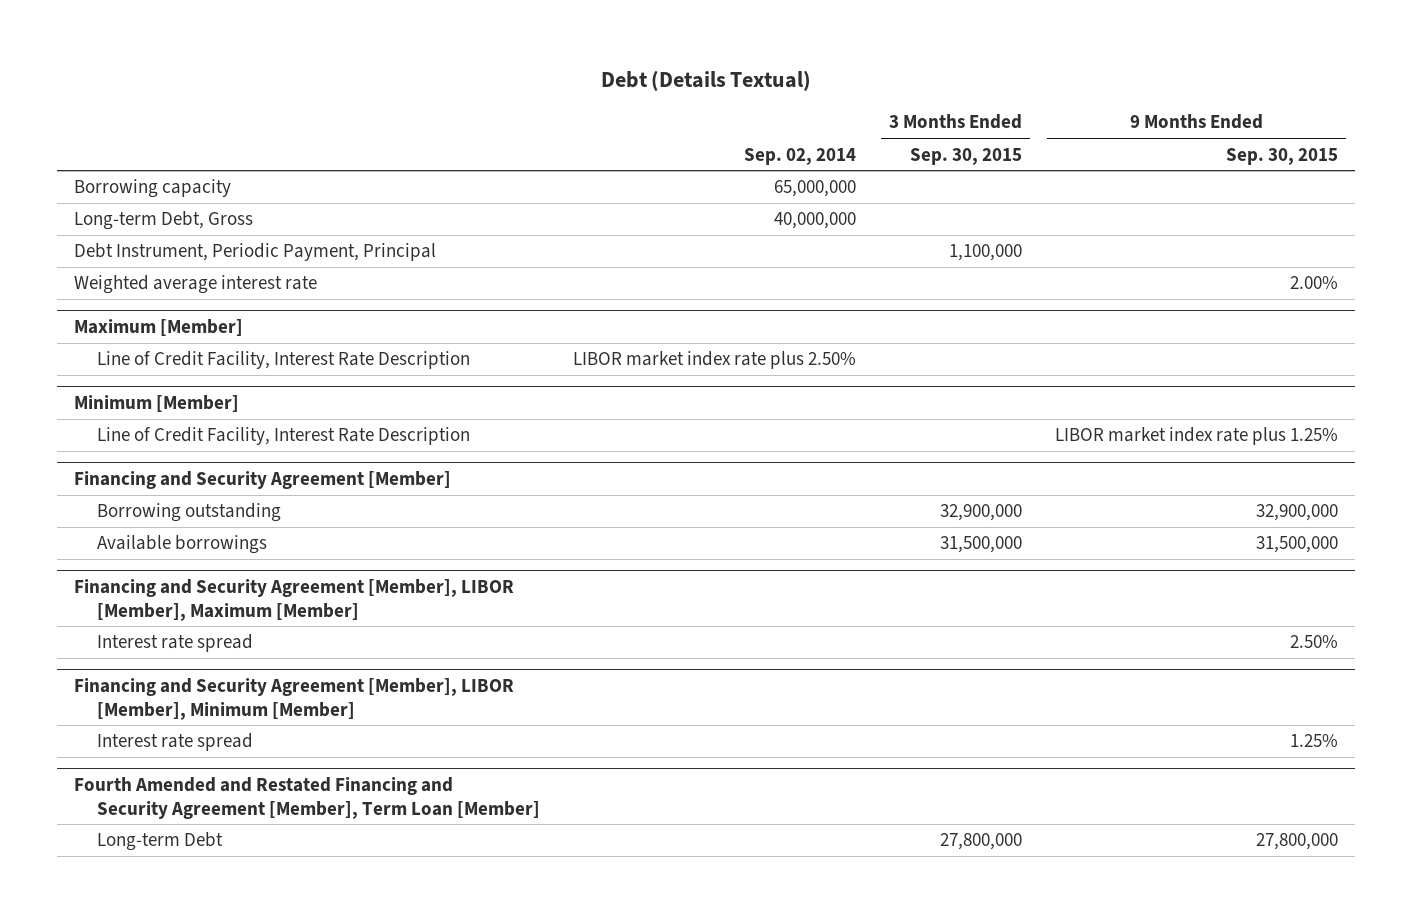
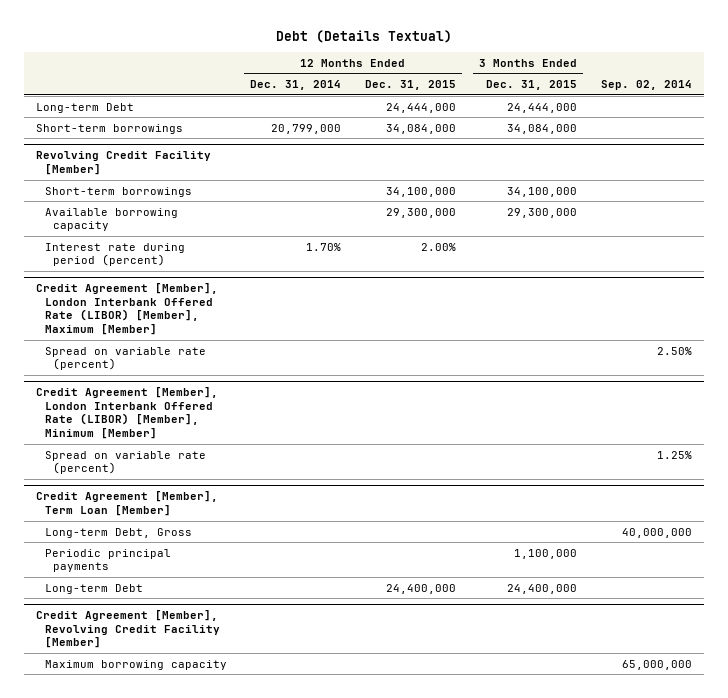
- | Sep. 02, 2014 | 3 Months Ended Sep. 30, 2015 | 9 Months Ended Sep. 30, 2015
+ | 12 Months Ended Dec. 31, 2014 | 12 Months Ended Dec. 31, 2015 | 3 Months Ended Dec. 31, 2015 | Sep. 02, 2014
- Borrowing capacity | 65,000,000 | |
- Long-term Debt, Gross | 40,000,000 | |
- Debt Instrument, Periodic Payment, Principal | | 1,100,000 |
- Weighted average interest rate | | | 2.00%
- Maximum [Member]
- Line of Credit Facility, Interest Rate Description | LIBOR market index rate plus 2.50% | |
- Minimum [Member]
- Line of Credit Facility, Interest Rate Description | | | LIBOR market index rate plus 1.25%
- Financing and Security Agreement [Member]
- Borrowing outstanding | | 32,900,000 | 32,900,000
- Available borrowings | | 31,500,000 | 31,500,000
- Financing and Security Agreement [Member], LIBOR [Member], Maximum [Member]
- Interest rate spread | | | 2.50%
- Financing and Security Agreement [Member], LIBOR [Member], Minimum [Member]
- Interest rate spread | | | 1.25%
- Fourth Amended and Restated Financing and Security Agreement [Member], Term Loan [Member]
- Long-term Debt | | 27,800,000 | 27,800,000
+ Long-term Debt | | 24,444,000 | 24,444,000 |
+ Short-term borrowings | 20,799,000 | 34,084,000 | 34,084,000 |
+ Revolving Credit Facility [Member]
+ Short-term borrowings | | 34,100,000 | 34,100,000 |
+ Available borrowing capacity | | 29,300,000 | 29,300,000 |
+ Interest rate during period (percent) | 1.70% | 2.00% | |
+ Credit Agreement [Member], London Interbank Offered Rate (LIBOR) [Member], Maximum [Member]
+ Spread on variable rate (percent) | | | | 2.50%
+ Credit Agreement [Member], London Interbank Offered Rate (LIBOR) [Member], Minimum [Member]
+ Spread on variable rate (percent) | | | | 1.25%
+ Credit Agreement [Member], Term Loan [Member]
+ Long-term Debt, Gross | | | | 40,000,000
+ Periodic principal payments | | | 1,100,000 |
+ Long-term Debt | | 24,400,000 | 24,400,000 |
+ Credit Agreement [Member], Revolving Credit Facility [Member]
+ Maximum borrowing capacity | | | | 65,000,000

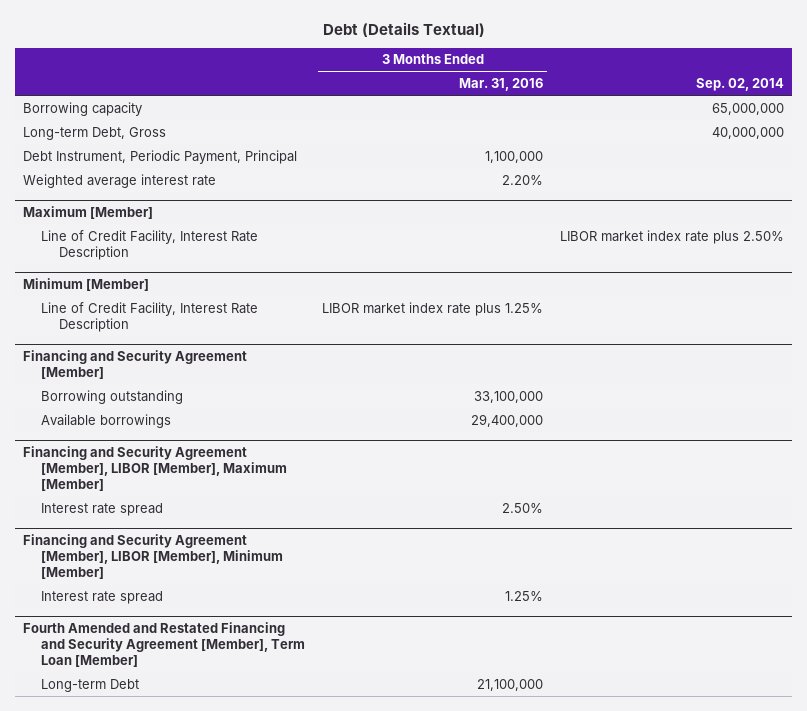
- | 12 Months Ended Dec. 31, 2014 | 12 Months Ended Dec. 31, 2015 | 3 Months Ended Dec. 31, 2015 | Sep. 02, 2014
+ | 3 Months Ended Mar. 31, 2016 | Sep. 02, 2014
- Long-term Debt | | 24,444,000 | 24,444,000 |
- Short-term borrowings | 20,799,000 | 34,084,000 | 34,084,000 |
- Revolving Credit Facility [Member]
- Short-term borrowings | | 34,100,000 | 34,100,000 |
- Available borrowing capacity | | 29,300,000 | 29,300,000 |
- Interest rate during period (percent) | 1.70% | 2.00% | |
- Credit Agreement [Member], London Interbank Offered Rate (LIBOR) [Member], Maximum [Member]
- Spread on variable rate (percent) | | | | 2.50%
- Credit Agreement [Member], London Interbank Offered Rate (LIBOR) [Member], Minimum [Member]
- Spread on variable rate (percent) | | | | 1.25%
- Credit Agreement [Member], Term Loan [Member]
- Long-term Debt, Gross | | | | 40,000,000
- Periodic principal payments | | | 1,100,000 |
- Long-term Debt | | 24,400,000 | 24,400,000 |
- Credit Agreement [Member], Revolving Credit Facility [Member]
- Maximum borrowing capacity | | | | 65,000,000
+ Borrowing capacity | | 65,000,000
+ Long-term Debt, Gross | | 40,000,000
+ Debt Instrument, Periodic Payment, Principal | 1,100,000 |
+ Weighted average interest rate | 2.20% |
+ Maximum [Member]
+ Line of Credit Facility, Interest Rate Description | | LIBOR market index rate plus 2.50%
+ Minimum [Member]
+ Line of Credit Facility, Interest Rate Description | LIBOR market index rate plus 1.25% |
+ Financing and Security Agreement [Member]
+ Borrowing outstanding | 33,100,000 |
+ Available borrowings | 29,400,000 |
+ Financing and Security Agreement [Member], LIBOR [Member], Maximum [Member]
+ Interest rate spread | 2.50% |
+ Financing and Security Agreement [Member], LIBOR [Member], Minimum [Member]
+ Interest rate spread | 1.25% |
+ Fourth Amended and Restated Financing and Security Agreement [Member], Term Loan [Member]
+ Long-term Debt | 21,100,000 |

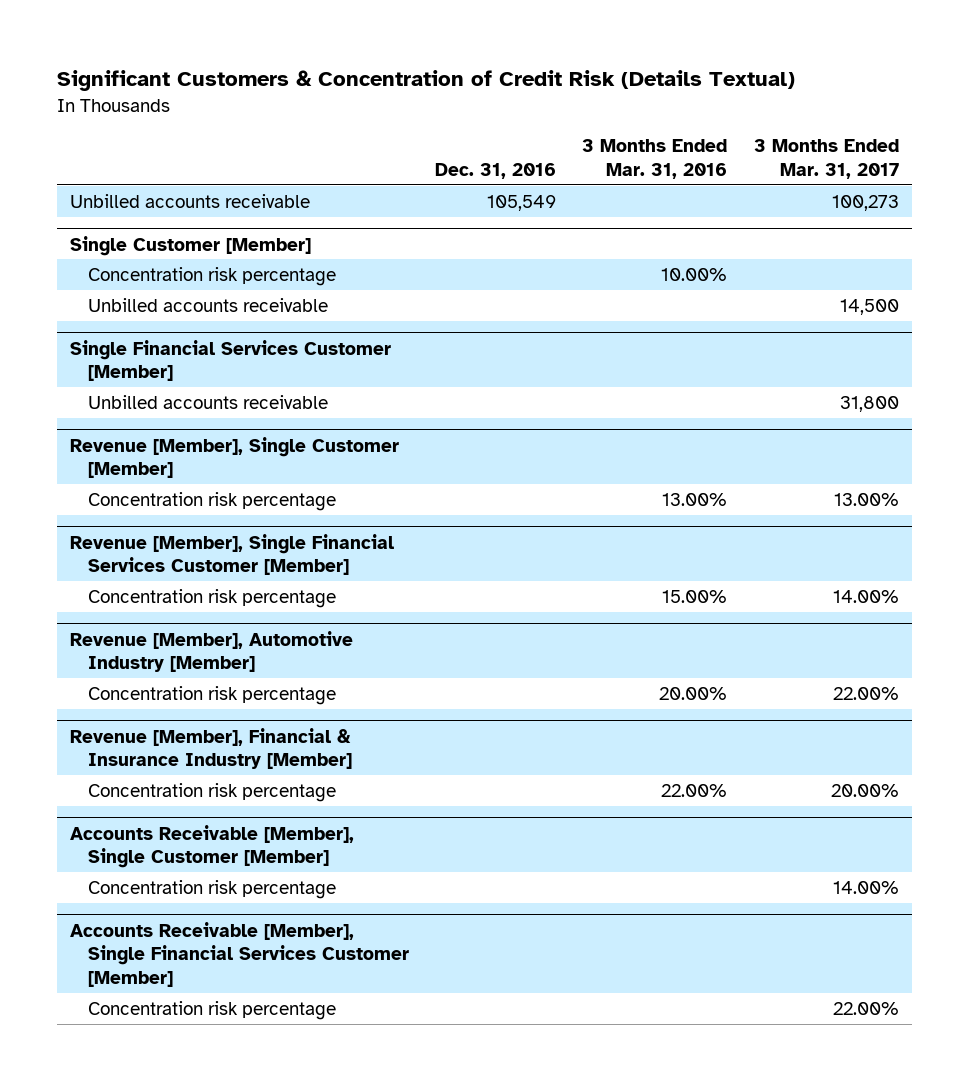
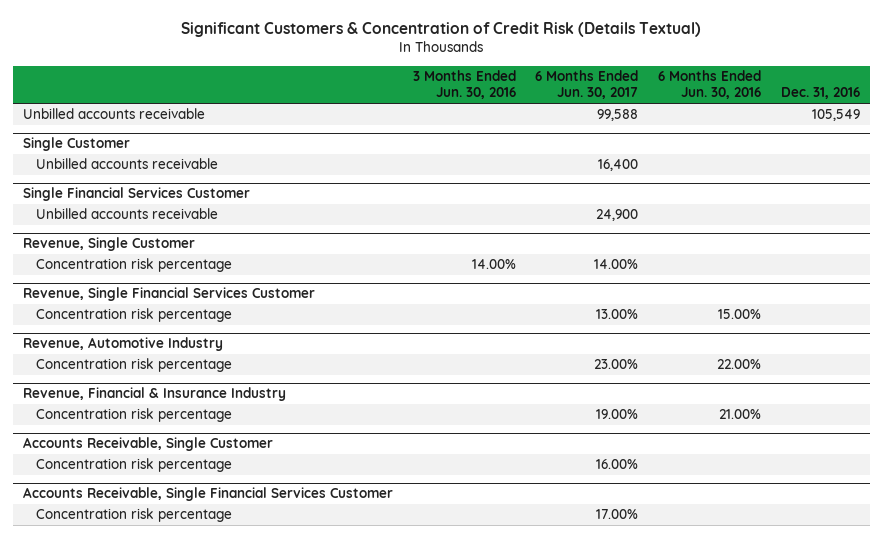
- | Dec. 31, 2016 | 3 Months Ended Mar. 31, 2016 | 3 Months Ended Mar. 31, 2017
+ | 3 Months Ended Jun. 30, 2016 | 6 Months Ended Jun. 30, 2017 | 6 Months Ended Jun. 30, 2016 | Dec. 31, 2016
- Single Customer [Member]
- Concentration risk percentage | | 10.00% |
+ Single Customer
- Single Financial Services Customer [Member]
+ Single Financial Services Customer
- Revenue [Member], Single Customer [Member]
+ Revenue, Single Customer
- Revenue [Member], Single Financial Services Customer [Member]
+ Revenue, Single Financial Services Customer
- Revenue [Member], Automotive Industry [Member]
+ Revenue, Automotive Industry
- Revenue [Member], Financial & Insurance Industry [Member]
+ Revenue, Financial & Insurance Industry
- Accounts Receivable [Member], Single Customer [Member]
+ Accounts Receivable, Single Customer
- Accounts Receivable [Member], Single Financial Services Customer [Member]
+ Accounts Receivable, Single Financial Services Customer

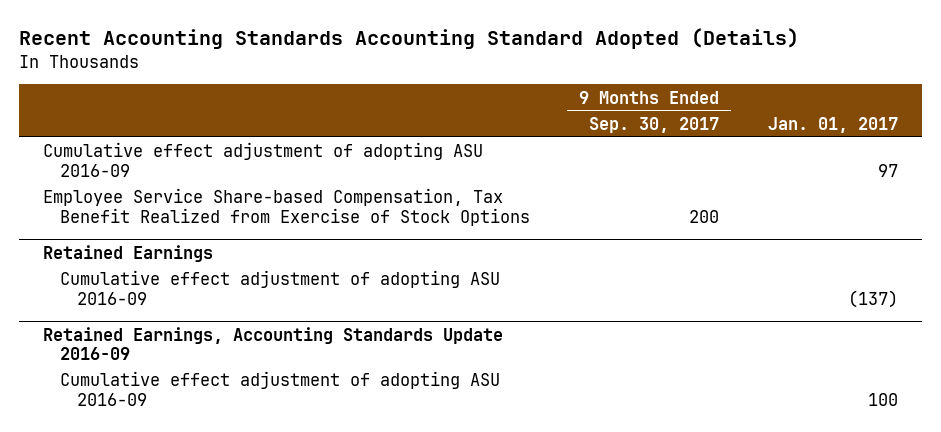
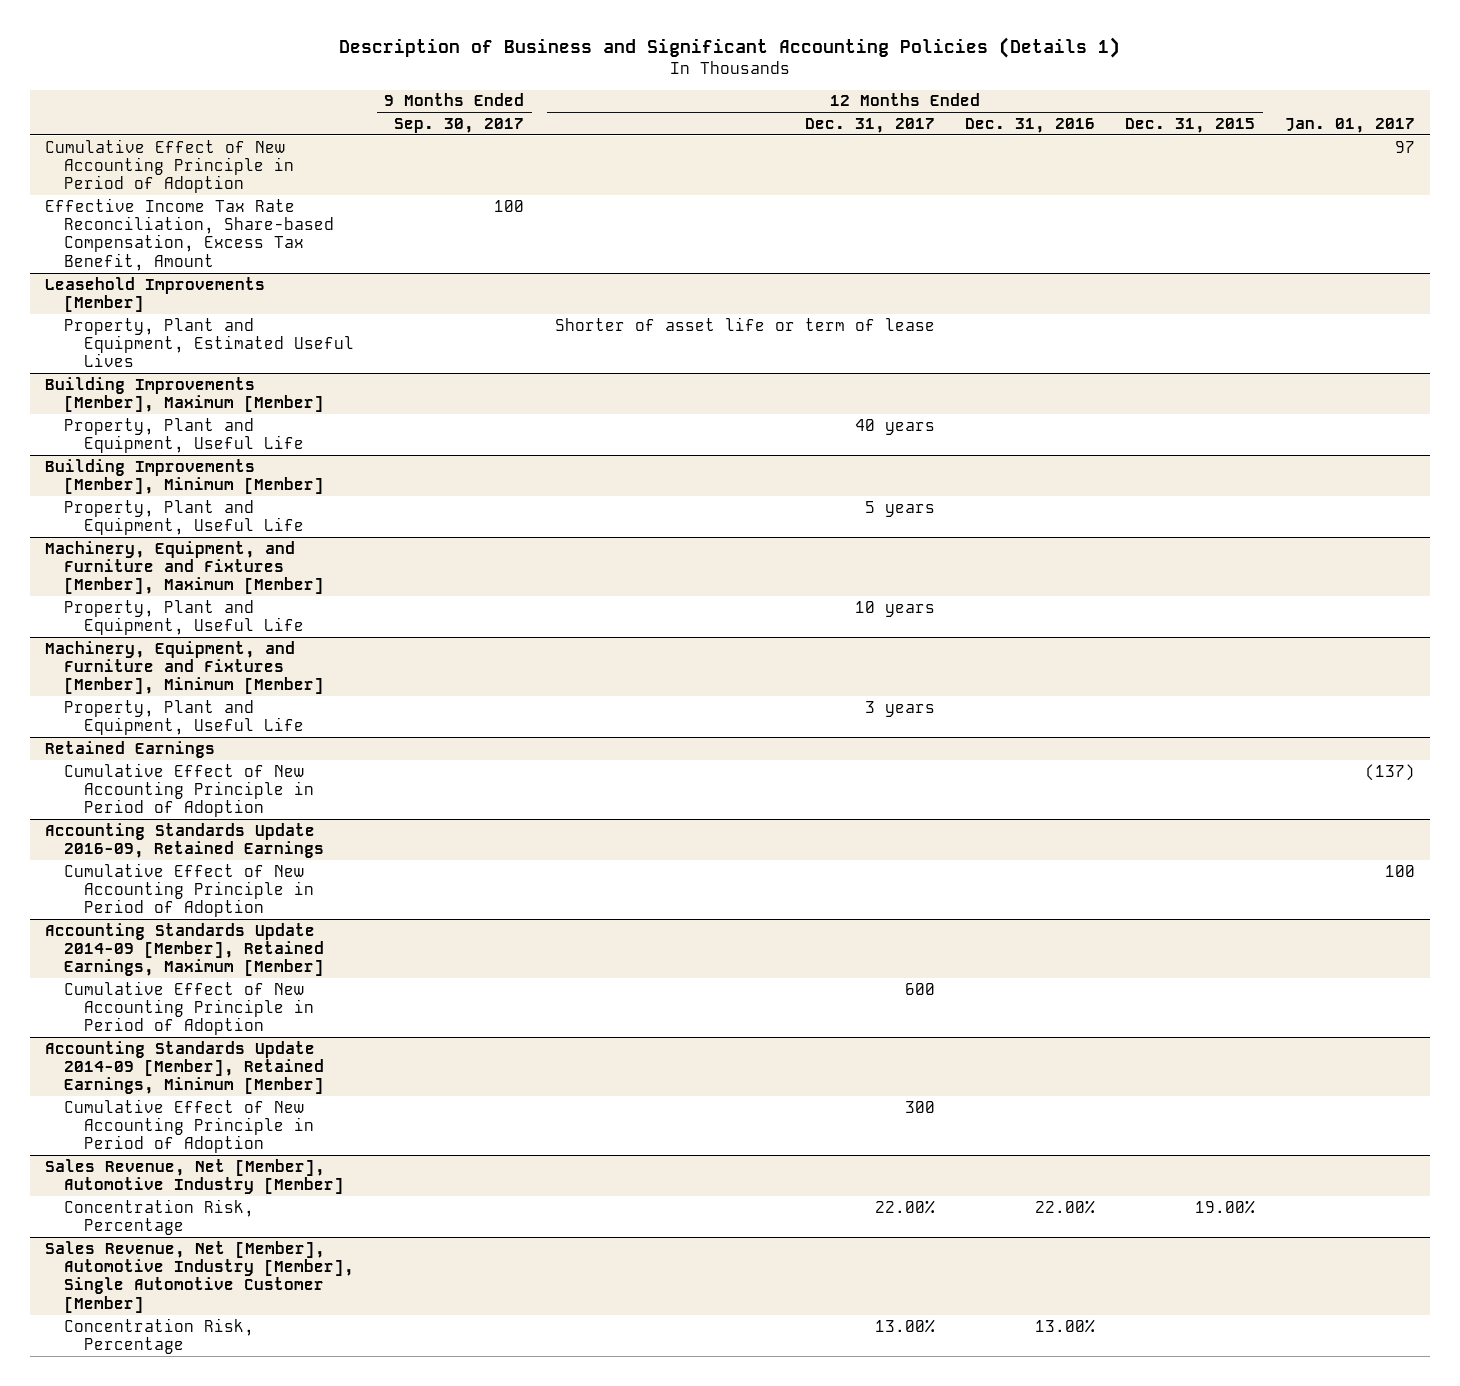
- Recent Accounting Standards Accounting Standard Adopted (Details)
+ Description of Business and Significant Accounting Policies (Details 1)
- | 9 Months Ended Sep. 30, 2017 | Jan. 01, 2017
+ | 9 Months Ended Sep. 30, 2017 | 12 Months Ended Dec. 31, 2017 | 12 Months Ended Dec. 31, 2016 | 12 Months Ended Dec. 31, 2015 | Jan. 01, 2017
- Cumulative effect adjustment of adopting ASU 2016-09 | | 97
- Employee Service Share-based Compensation, Tax Benefit Realized from Exercise of Stock Options | 200 |
+ Cumulative Effect of New Accounting Principle in Period of Adoption | | | | | 97
+ Effective Income Tax Rate Reconciliation, Share-based Compensation, Excess Tax Benefit, Amount | 100 | | | |
+ Leasehold Improvements [Member]
+ Property, Plant and Equipment, Estimated Useful Lives | | Shorter of asset life or term of lease | | |
+ Building Improvements [Member], Maximum [Member]
+ Property, Plant and Equipment, Useful Life | | 40 years | | |
+ Building Improvements [Member], Minimum [Member]
+ Property, Plant and Equipment, Useful Life | | 5 years | | |
+ Machinery, Equipment, and Furniture and Fixtures [Member], Maximum [Member]
+ Property, Plant and Equipment, Useful Life | | 10 years | | |
+ Machinery, Equipment, and Furniture and Fixtures [Member], Minimum [Member]
+ Property, Plant and Equipment, Useful Life | | 3 years | | |
@ Retained Earnings
- Cumulative effect adjustment of adopting ASU 2016-09 | | (137)
- Retained Earnings, Accounting Standards Update 2016-09
- Cumulative effect adjustment of adopting ASU 2016-09 | | 100
@ Retained Earnings
+ Cumulative Effect of New Accounting Principle in Period of Adoption | | | | | (137)
+ Accounting Standards Update 2016-09, Retained Earnings
+ Cumulative Effect of New Accounting Principle in Period of Adoption | | | | | 100
+ Accounting Standards Update 2014-09 [Member], Retained Earnings, Maximum [Member]
+ Cumulative Effect of New Accounting Principle in Period of Adoption | | 600 | | |
+ Accounting Standards Update 2014-09 [Member], Retained Earnings, Minimum [Member]
+ Cumulative Effect of New Accounting Principle in Period of Adoption | | 300 | | |
+ Sales Revenue, Net [Member], Automotive Industry [Member]
+ Concentration Risk, Percentage | | 22.00% | 22.00% | 19.00% |
+ Sales Revenue, Net [Member], Automotive Industry [Member], Single Automotive Customer [Member]
+ Concentration Risk, Percentage | | 13.00% | 13.00% | |

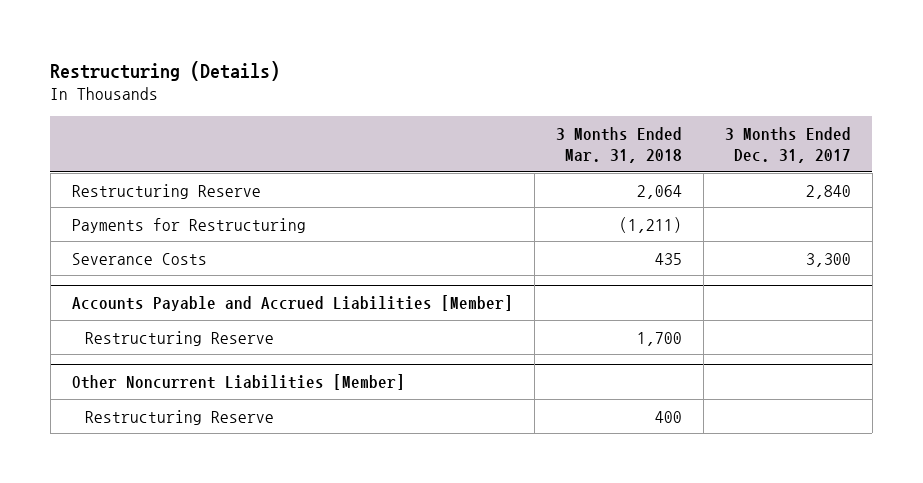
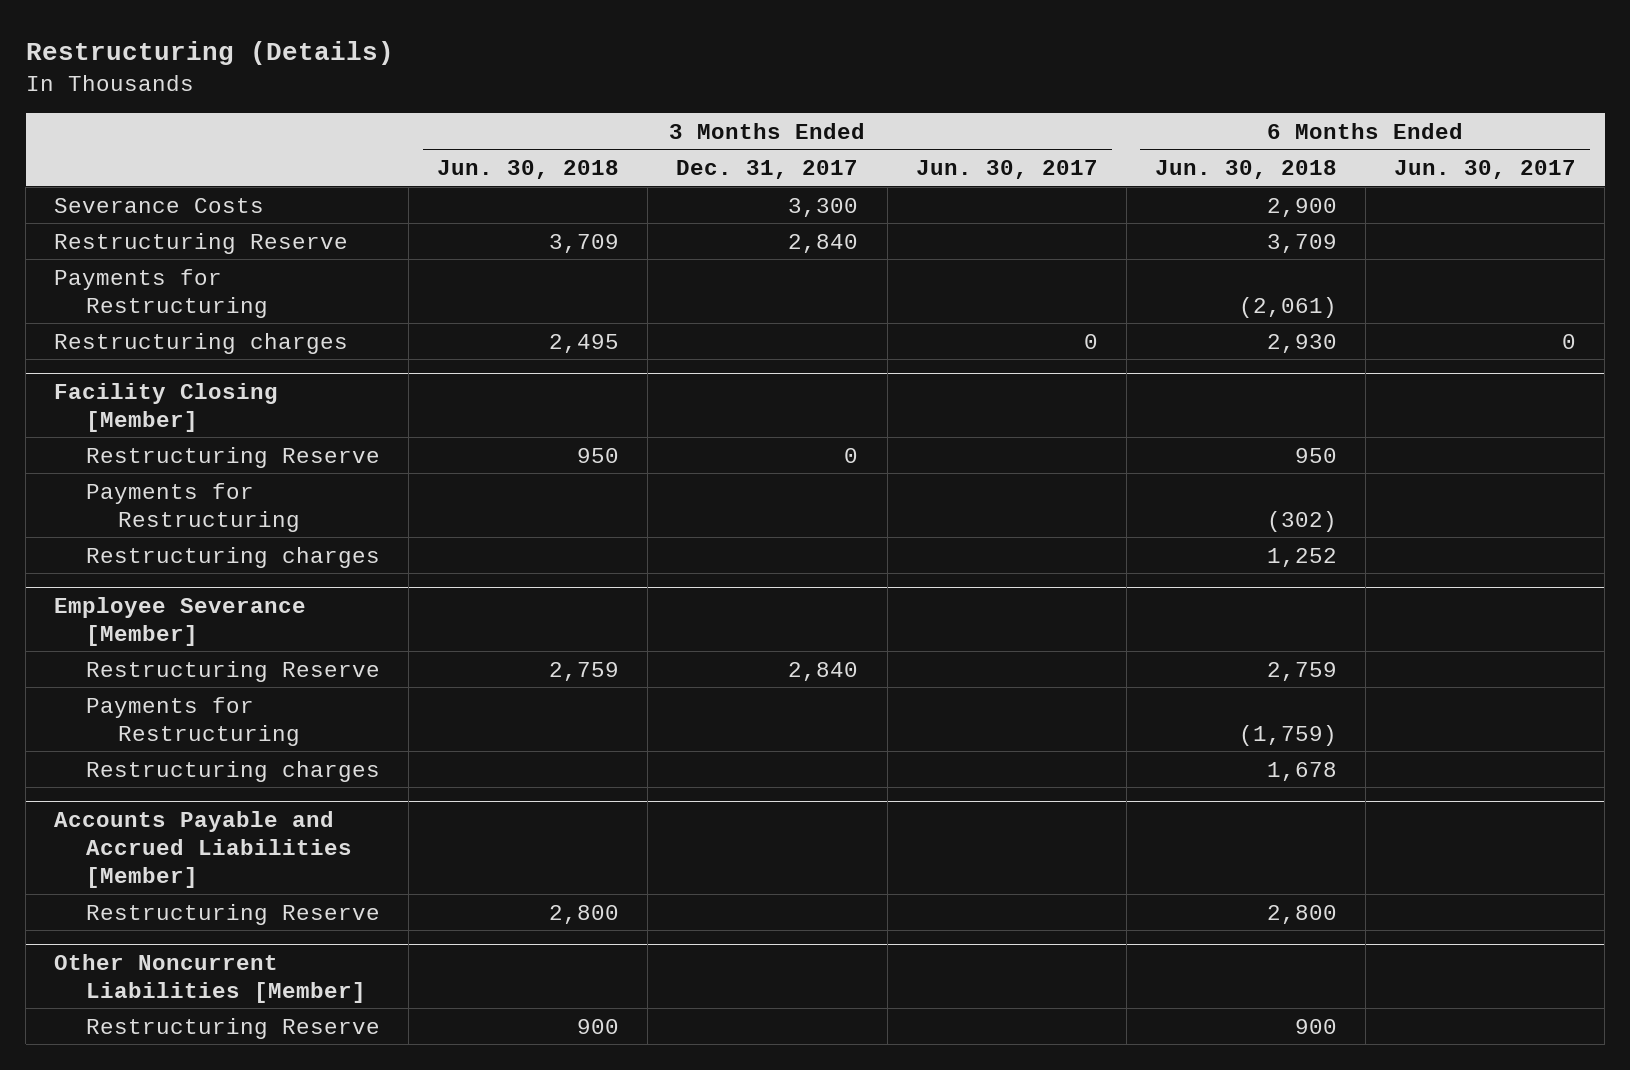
- | 3 Months Ended Mar. 31, 2018 | 3 Months Ended Dec. 31, 2017
+ | 3 Months Ended Jun. 30, 2018 | 3 Months Ended Dec. 31, 2017 | 3 Months Ended Jun. 30, 2017 | 6 Months Ended Jun. 30, 2018 | 6 Months Ended Jun. 30, 2017
moved up: Severance Costs | | 3,300 | | 2,900 |
+ Restructuring charges | 2,495 | | 0 | 2,930 | 0
+ Facility Closing [Member]
+ Restructuring Reserve | 950 | 0 | | 950 |
+ Payments for Restructuring | | | | (302) |
+ Restructuring charges | | | | 1,252 |
+ Employee Severance [Member]
+ Restructuring Reserve | 2,759 | 2,840 | | 2,759 |
+ Payments for Restructuring | | | | (1,759) |
+ Restructuring charges | | | | 1,678 |

